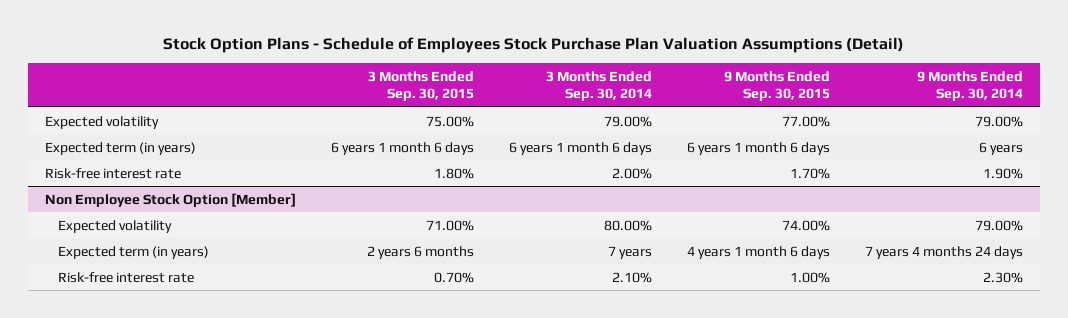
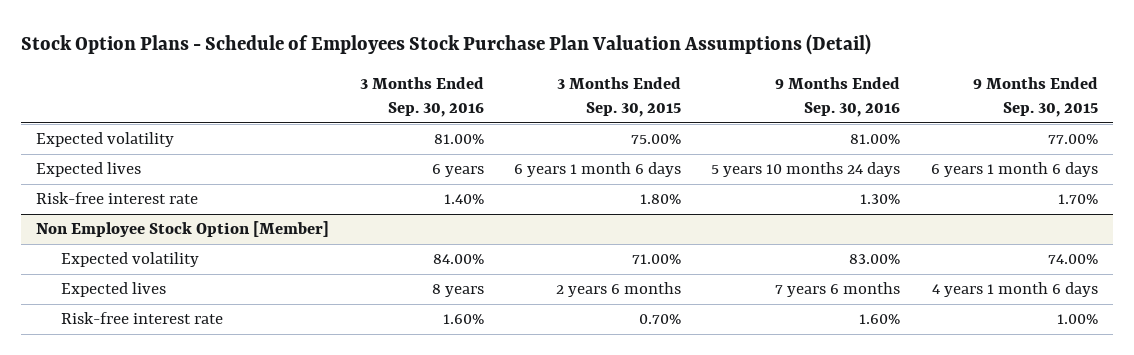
- | 3 Months Ended Sep. 30, 2015 | 3 Months Ended Sep. 30, 2014 | 9 Months Ended Sep. 30, 2015 | 9 Months Ended Sep. 30, 2014
+ | 3 Months Ended Sep. 30, 2016 | 3 Months Ended Sep. 30, 2015 | 9 Months Ended Sep. 30, 2016 | 9 Months Ended Sep. 30, 2015
- Expected term (in years) | 6 years 1 month 6 days | 6 years 1 month 6 days | 6 years 1 month 6 days | 6 years
+ Expected lives | 6 years | 6 years 1 month 6 days | 5 years 10 months 24 days | 6 years 1 month 6 days
@ Non Employee Stock Option [Member]
- Expected term (in years) | 2 years 6 months | 7 years | 4 years 1 month 6 days | 7 years 4 months 24 days
+ Expected lives | 8 years | 2 years 6 months | 7 years 6 months | 4 years 1 month 6 days

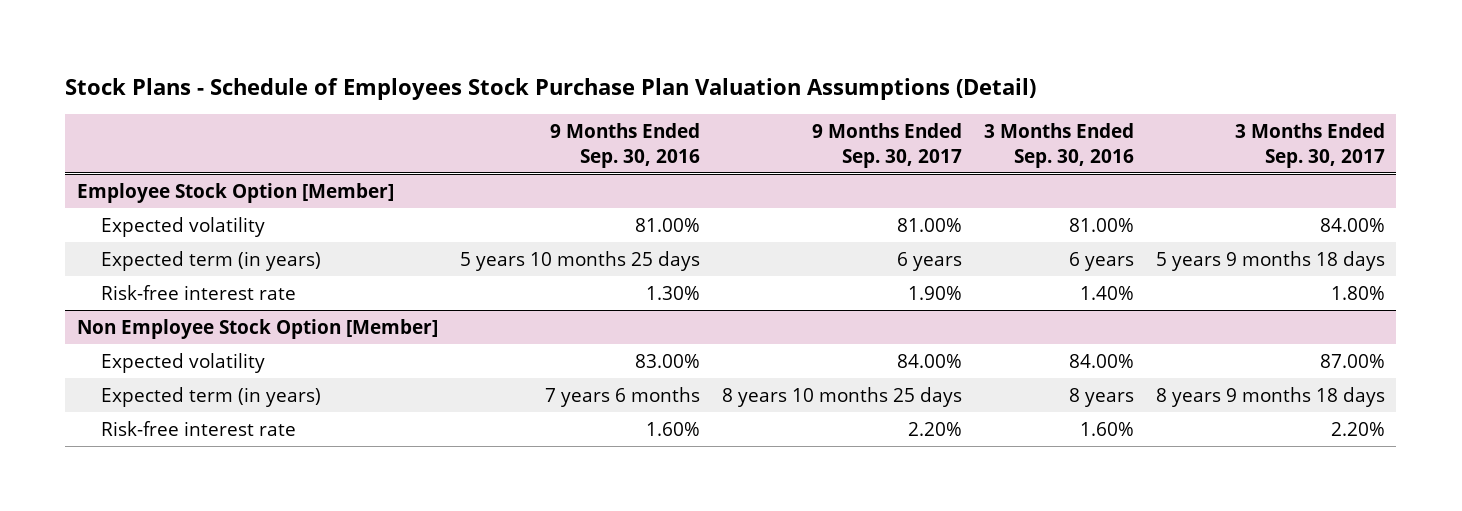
- Stock Option Plans - Schedule of Employees Stock Purchase Plan Valuation Assumptions (Detail)
+ Stock Plans - Schedule of Employees Stock Purchase Plan Valuation Assumptions (Detail)
- | 3 Months Ended Sep. 30, 2016 | 3 Months Ended Sep. 30, 2015 | 9 Months Ended Sep. 30, 2016 | 9 Months Ended Sep. 30, 2015
+ | 9 Months Ended Sep. 30, 2016 | 9 Months Ended Sep. 30, 2017 | 3 Months Ended Sep. 30, 2016 | 3 Months Ended Sep. 30, 2017
+ Employee Stock Option [Member]
- Expected lives | 6 years | 6 years 1 month 6 days | 5 years 10 months 24 days | 6 years 1 month 6 days
+ Expected term (in years) | 5 years 10 months 25 days | 6 years | 6 years | 5 years 9 months 18 days
@ Non Employee Stock Option [Member]
- Expected lives | 8 years | 2 years 6 months | 7 years 6 months | 4 years 1 month 6 days
+ Expected term (in years) | 7 years 6 months | 8 years 10 months 25 days | 8 years | 8 years 9 months 18 days

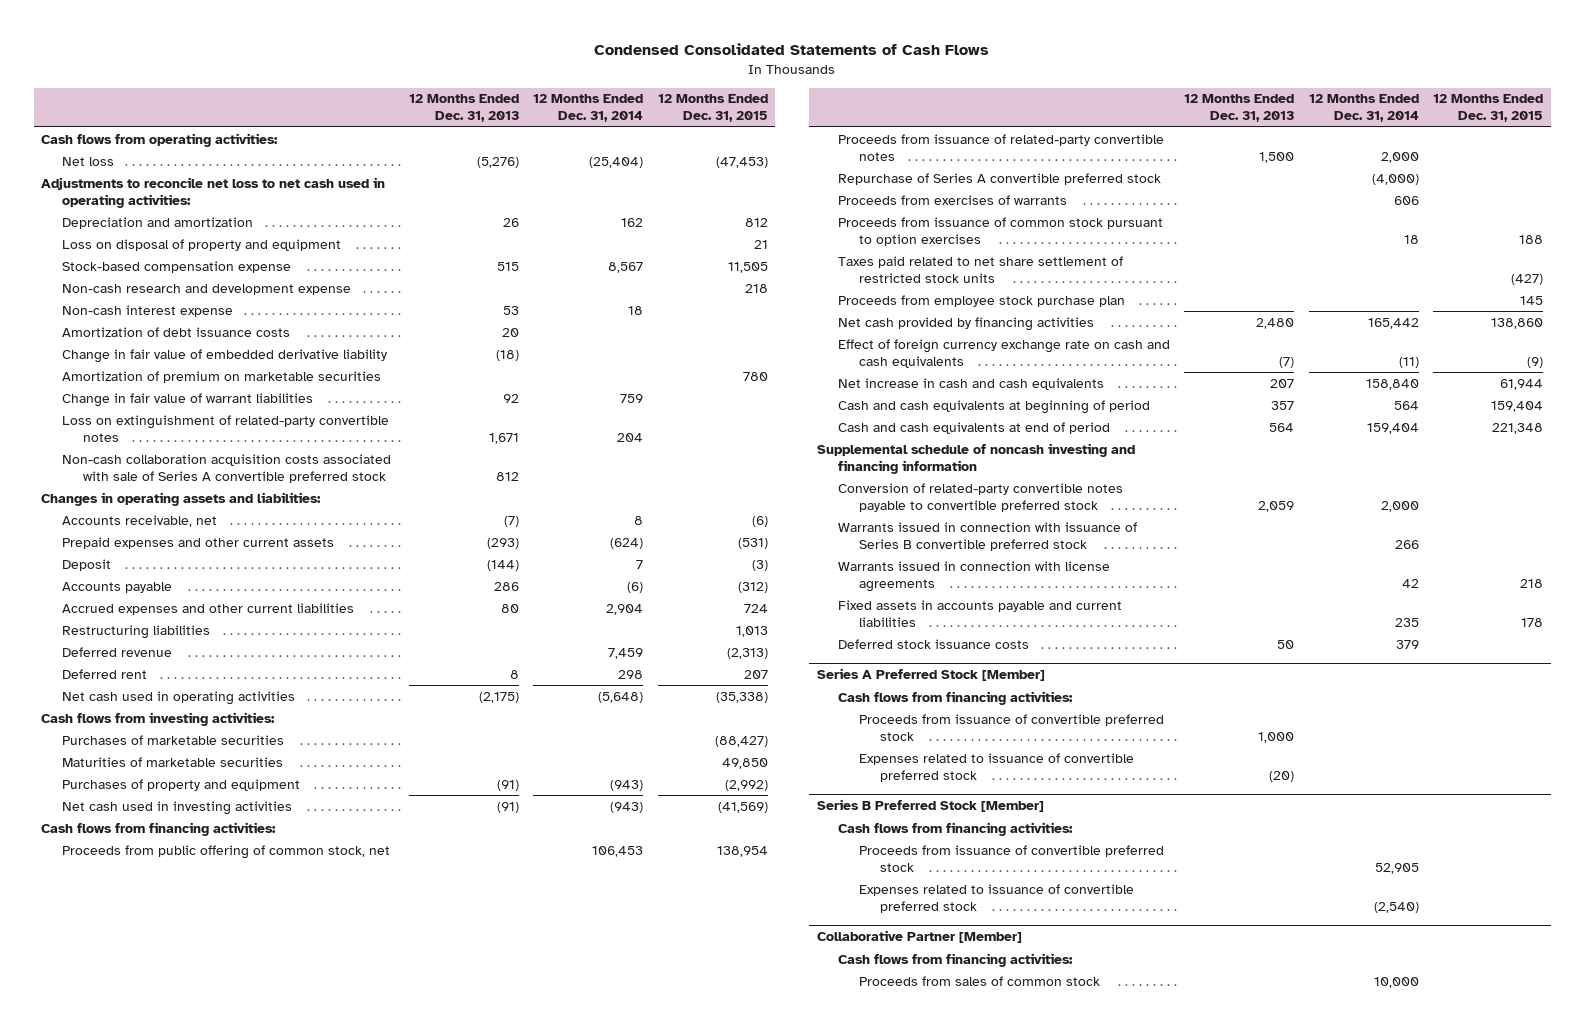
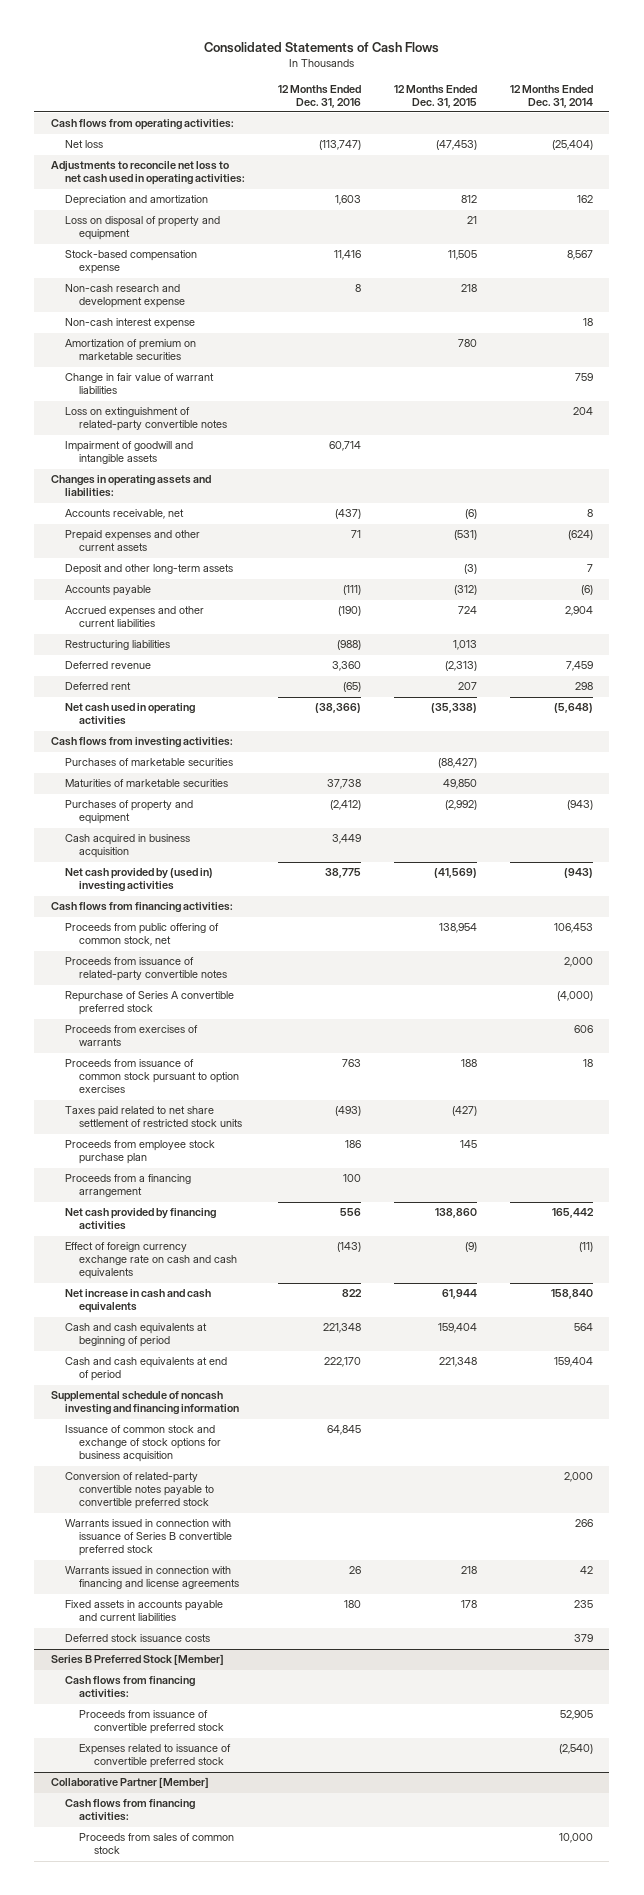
- Condensed Consolidated Statements of Cash Flows
+ Consolidated Statements of Cash Flows
- | 12 Months Ended Dec. 31, 2013 | 12 Months Ended Dec. 31, 2014 | 12 Months Ended Dec. 31, 2015
+ | 12 Months Ended Dec. 31, 2016 | 12 Months Ended Dec. 31, 2015 | 12 Months Ended Dec. 31, 2014
- Amortization of debt issuance costs | 20 | |
- Change in fair value of embedded derivative liability | (18) | |
- Non-cash collaboration acquisition costs associated with sale of Series A convertible preferred stock | 812 | |
+ Impairment of goodwill and intangible assets | 60,714 | |
- Deposit | (144) | 7 | (3)
+ Deposit and other long-term assets | | (3) | 7
- Net cash used in investing activities | (91) | (943) | (41,569)
+ Cash acquired in business acquisition | 3,449 | |
+ Net cash provided by (used in) investing activities | 38,775 | (41,569) | (943)
+ Proceeds from a financing arrangement | 100 | |
+ Issuance of common stock and exchange of stock options for business acquisition | 64,845 | |
- Warrants issued in connection with license agreements | | 42 | 218
+ Warrants issued in connection with financing and license agreements | 26 | 218 | 42
- Series A Preferred Stock [Member]
- Cash flows from financing activities:
- Proceeds from issuance of convertible preferred stock | 1,000 | |
- Expenses related to issuance of convertible preferred stock | (20) | |

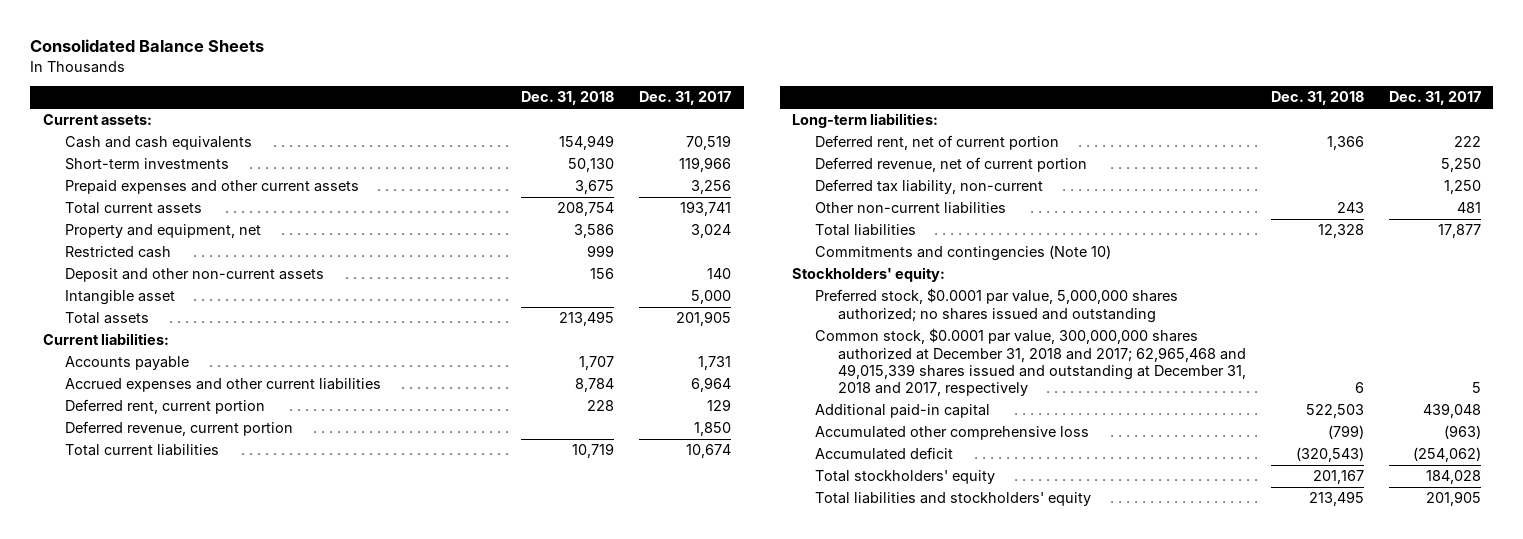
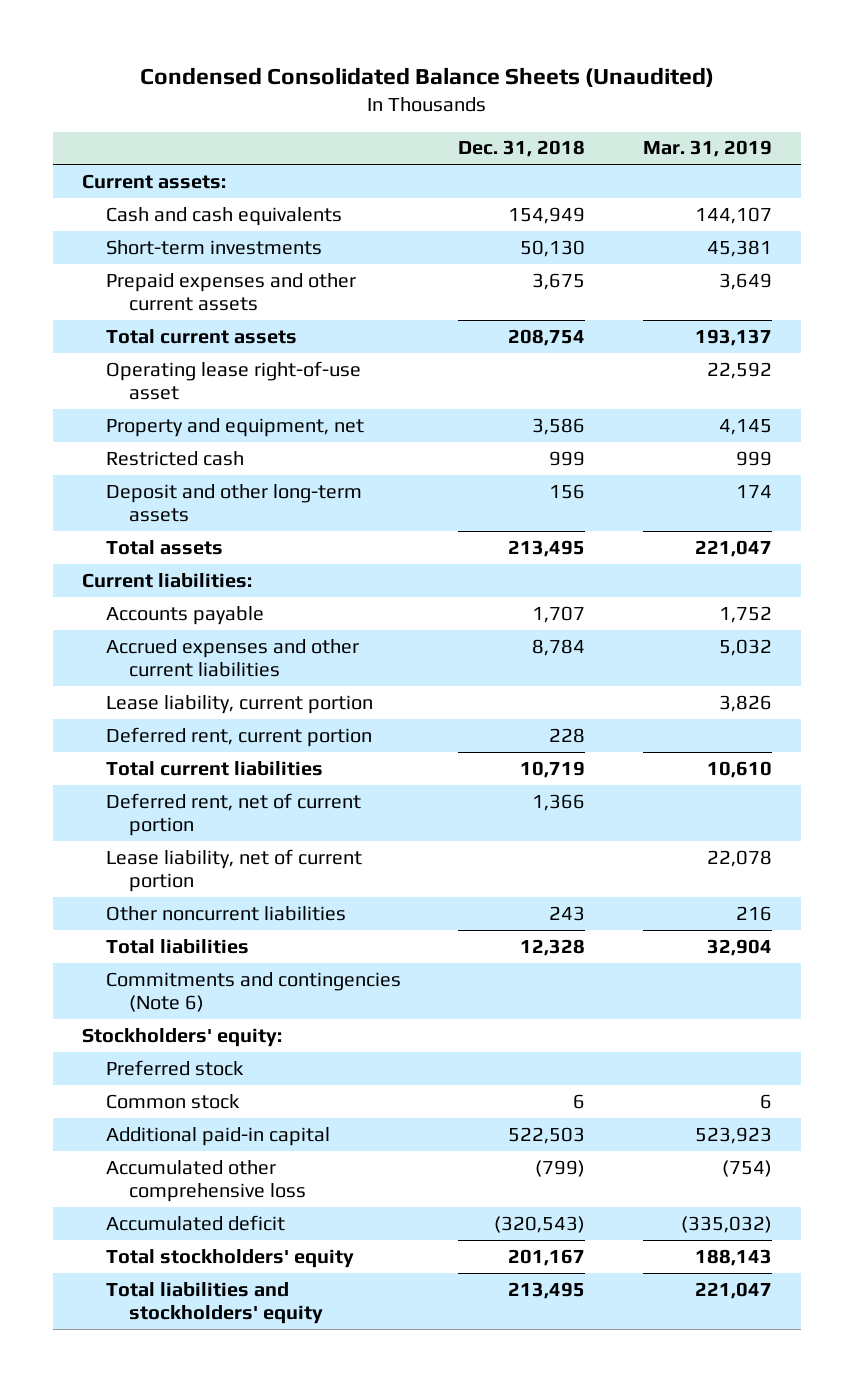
- Consolidated Balance Sheets
+ Condensed Consolidated Balance Sheets (Unaudited)
- | Dec. 31, 2018 | Dec. 31, 2017
+ | Dec. 31, 2018 | Mar. 31, 2019
+ Operating lease right-of-use asset | | 22,592
- Deposit and other non-current assets | 156 | 140
- Intangible asset | | 5,000
+ Deposit and other long-term assets | 156 | 174
+ Lease liability, current portion | | 3,826
- Deferred revenue, current portion | | 1,850
- Long-term liabilities:
- Deferred revenue, net of current portion | | 5,250
- Deferred tax liability, non-current | | 1,250
- Other non-current liabilities | 243 | 481
+ Lease liability, net of current portion | | 22,078
+ Other noncurrent liabilities | 243 | 216
- Commitments and contingencies (Note 10)
+ Commitments and contingencies (Note 6)
- Preferred stock, $0.0001 par value, 5,000,000 shares authorized; no shares issued and outstanding
- Common stock, $0.0001 par value, 300,000,000 shares authorized at December 31, 2018 and 2017; 62,965,468 and 49,015,339 shares issued and outstanding at December 31, 2018 and 2017, respectively | 6 | 5
+ Preferred stock
+ Common stock | 6 | 6

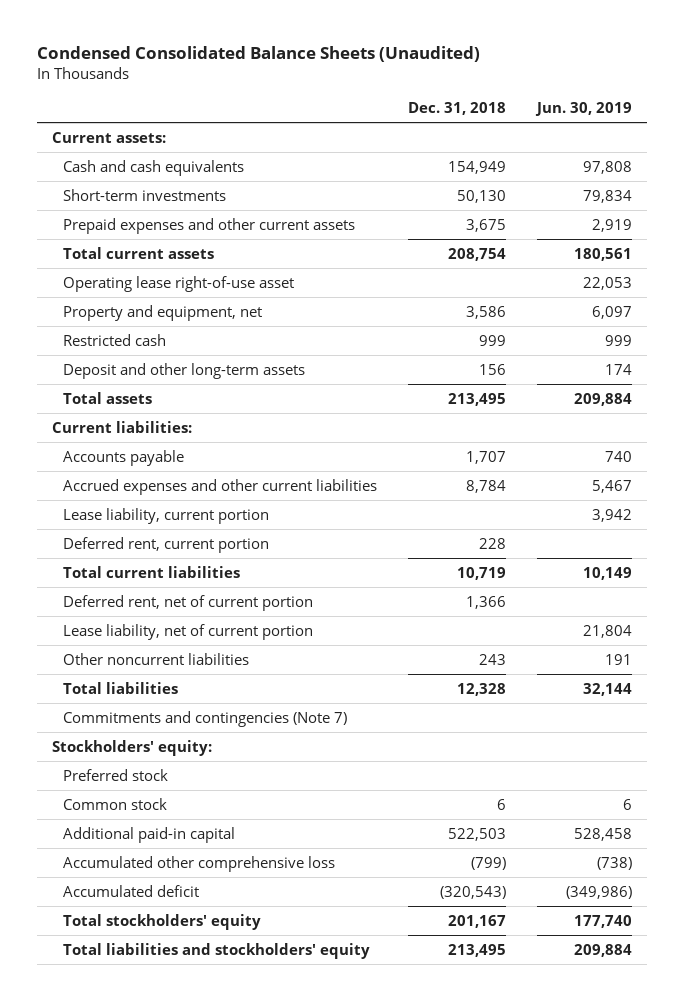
- | Dec. 31, 2018 | Mar. 31, 2019
+ | Dec. 31, 2018 | Jun. 30, 2019
- Commitments and contingencies (Note 6)
+ Commitments and contingencies (Note 7)

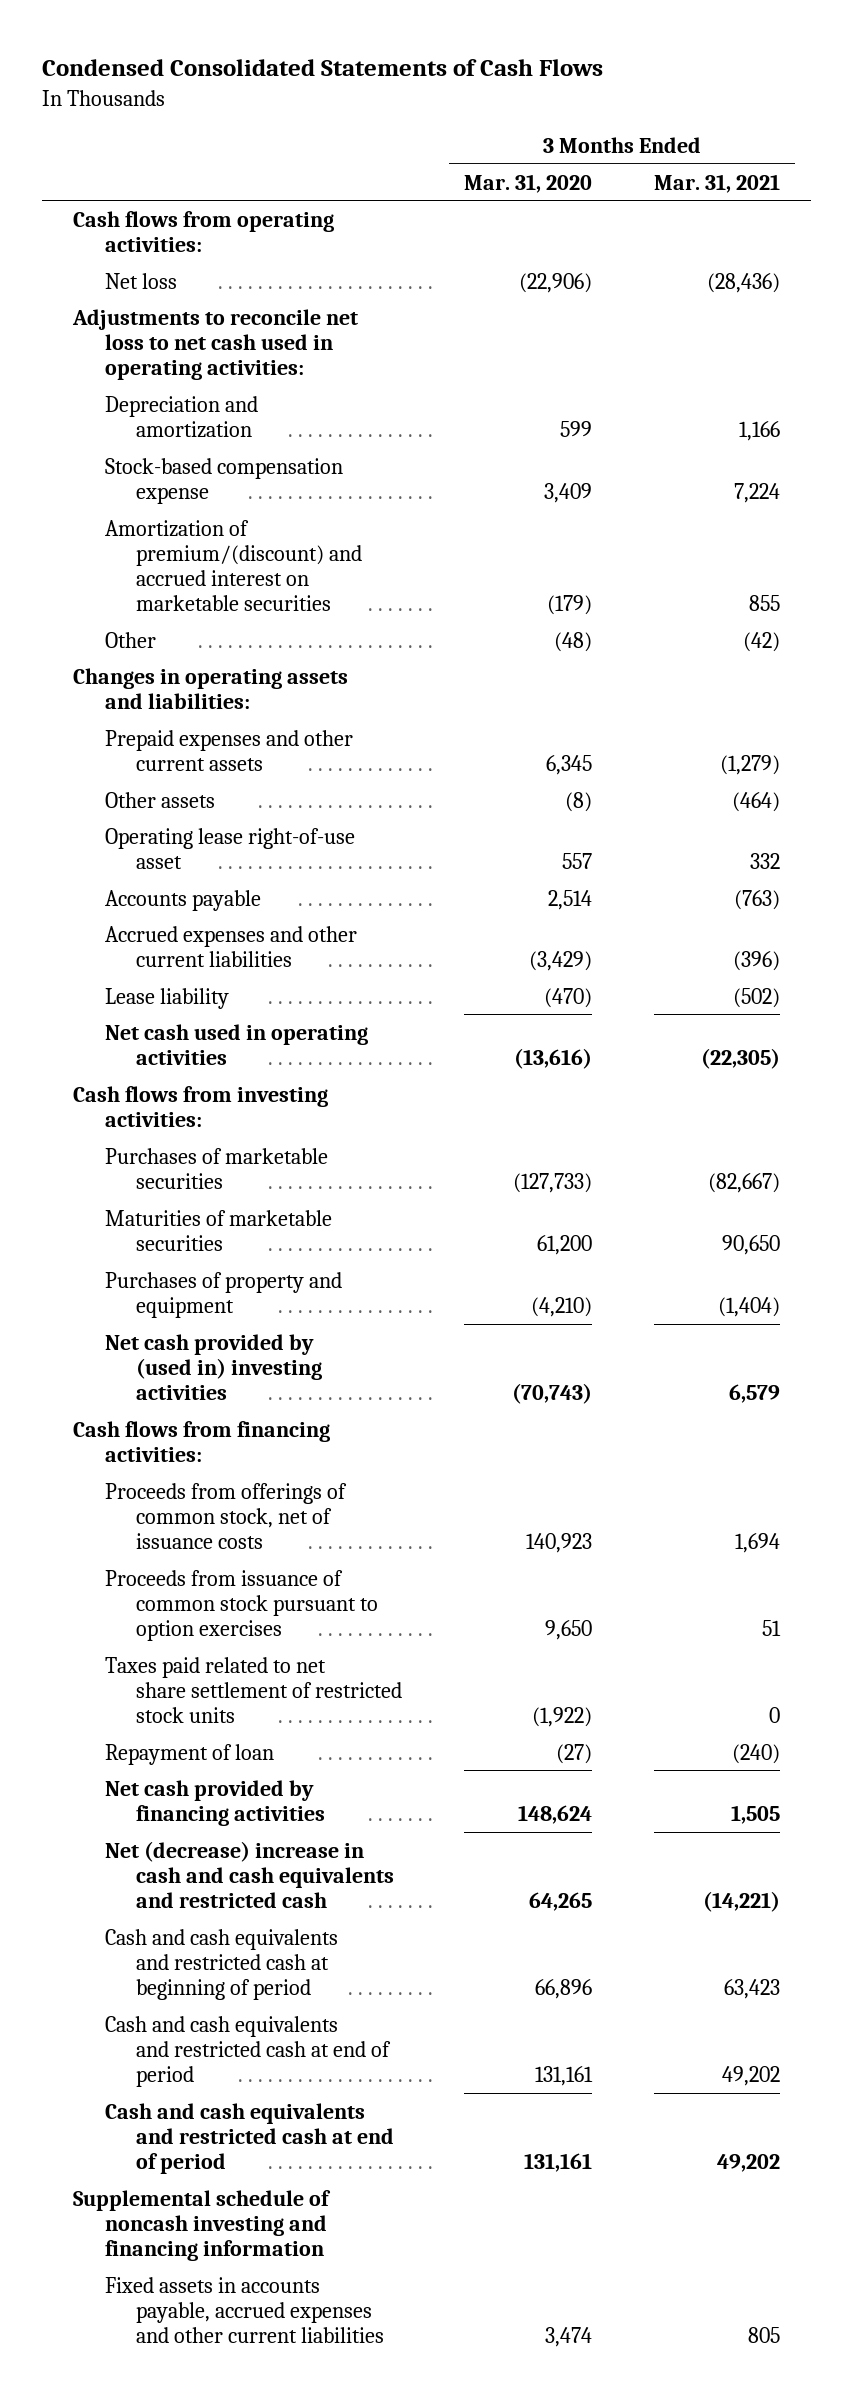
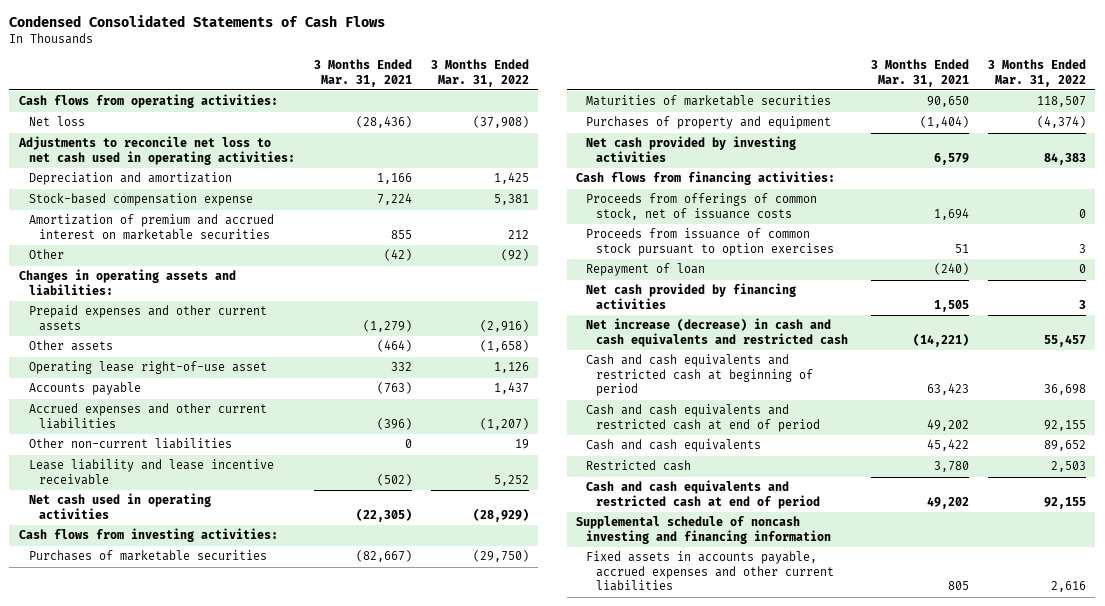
- | 3 Months Ended Mar. 31, 2020 | 3 Months Ended Mar. 31, 2021
+ | 3 Months Ended Mar. 31, 2021 | 3 Months Ended Mar. 31, 2022
- Amortization of premium/(discount) and accrued interest on marketable securities | (179) | 855
+ Amortization of premium and accrued interest on marketable securities | 855 | 212
- Lease liability | (470) | (502)
+ Other non-current liabilities | 0 | 19
+ Lease liability and lease incentive receivable | (502) | 5,252
- Net cash provided by (used in) investing activities | (70,743) | 6,579
+ Net cash provided by investing activities | 6,579 | 84,383
- Taxes paid related to net share settlement of restricted stock units | (1,922) | 0
- Net (decrease) increase in cash and cash equivalents and restricted cash | 64,265 | (14,221)
+ Net increase (decrease) in cash and cash equivalents and restricted cash | (14,221) | 55,457
+ Cash and cash equivalents | 45,422 | 89,652
+ Restricted cash | 3,780 | 2,503

